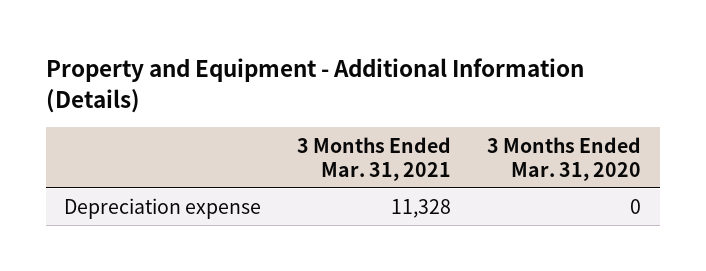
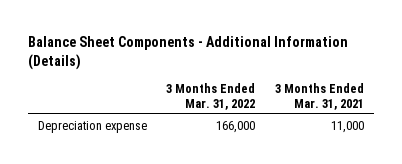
- Property and Equipment - Additional Information (Details)
+ Balance Sheet Components - Additional Information (Details)
- | 3 Months Ended Mar. 31, 2021 | 3 Months Ended Mar. 31, 2020
+ | 3 Months Ended Mar. 31, 2022 | 3 Months Ended Mar. 31, 2021
- Depreciation expense | 11,328 | 0
+ Depreciation expense | 166,000 | 11,000

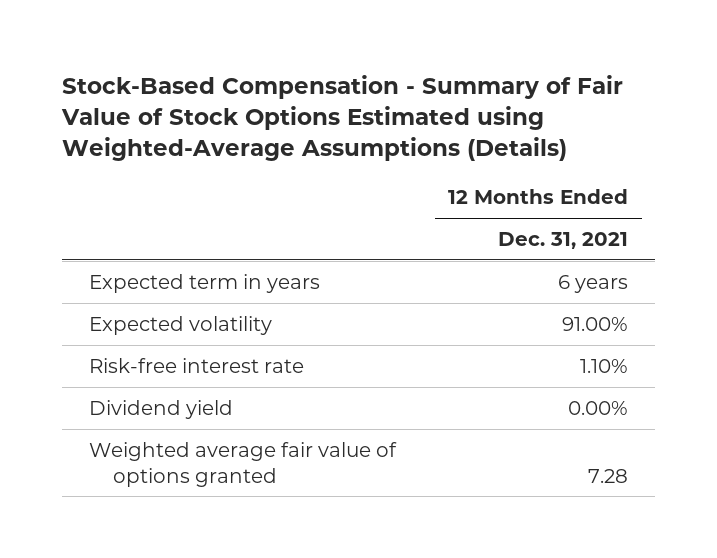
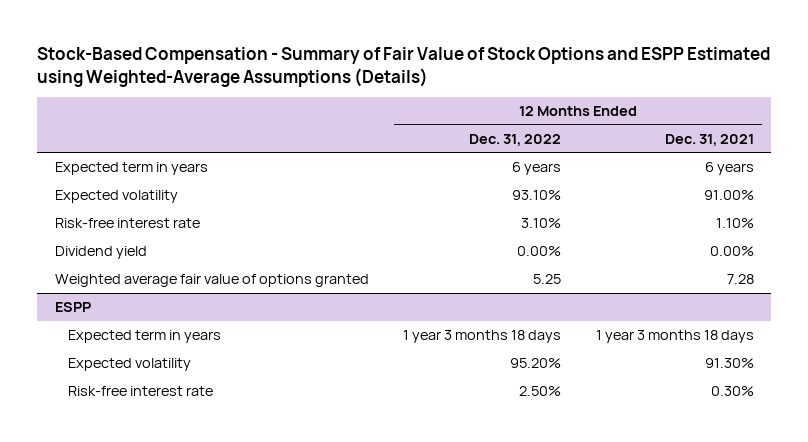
- Stock-Based Compensation - Summary of Fair Value of Stock Options Estimated using Weighted-Average Assumptions (Details)
+ Stock-Based Compensation - Summary of Fair Value of Stock Options and ESPP Estimated using Weighted-Average Assumptions (Details)
- | 12 Months Ended Dec. 31, 2021
+ | 12 Months Ended Dec. 31, 2022 | 12 Months Ended Dec. 31, 2021
+ ESPP
+ Expected term in years | 1 year 3 months 18 days | 1 year 3 months 18 days
+ Expected volatility | 95.20% | 91.30%
+ Risk-free interest rate | 2.50% | 0.30%

